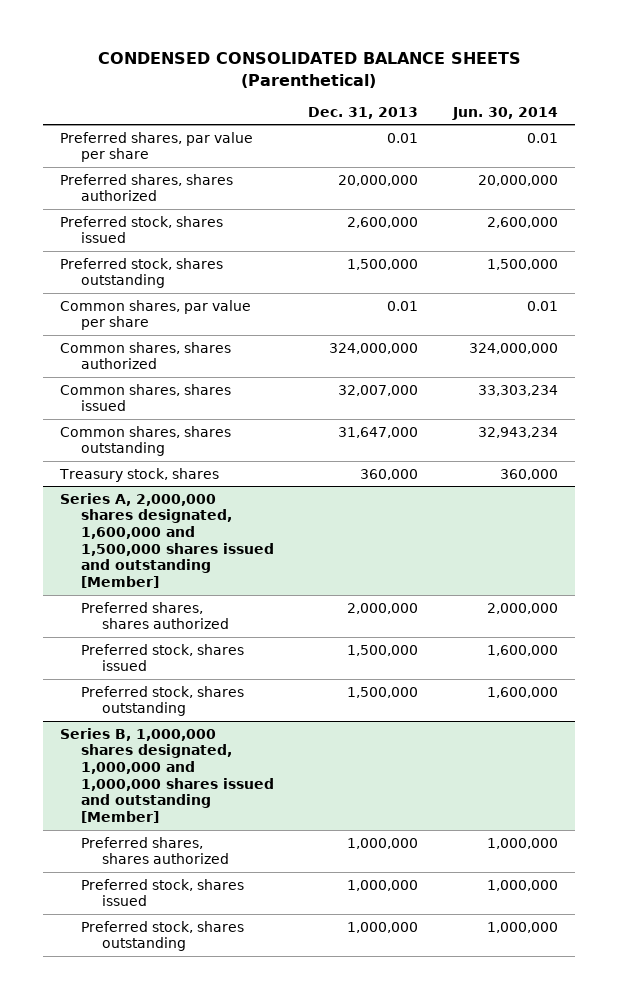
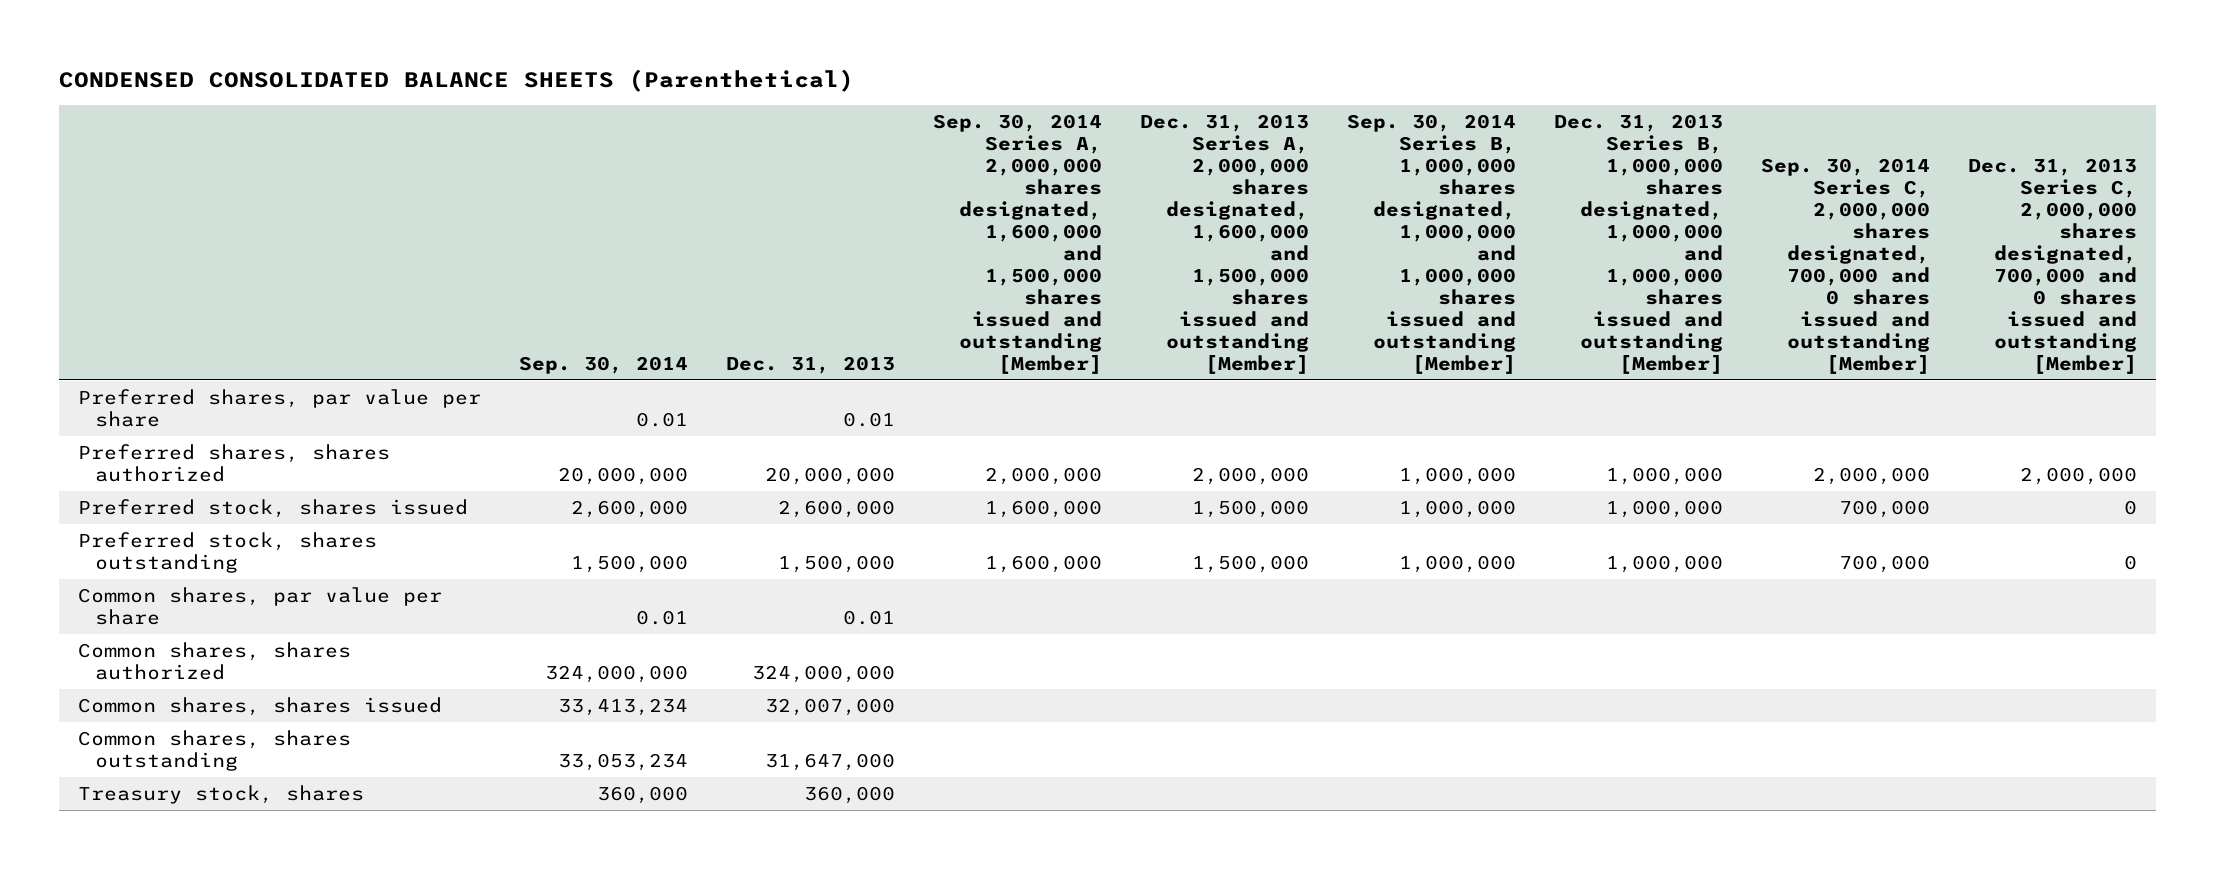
- | Dec. 31, 2013 | Jun. 30, 2014
+ | Sep. 30, 2014 | Dec. 31, 2013 | Sep. 30, 2014 Series A, 2,000,000 shares designated, 1,600,000 and 1,500,000 shares issued and outstanding [Member] | Dec. 31, 2013 Series A, 2,000,000 shares designated, 1,600,000 and 1,500,000 shares issued and outstanding [Member] | Sep. 30, 2014 Series B, 1,000,000 shares designated, 1,000,000 and 1,000,000 shares issued and outstanding [Member] | Dec. 31, 2013 Series B, 1,000,000 shares designated, 1,000,000 and 1,000,000 shares issued and outstanding [Member] | Sep. 30, 2014 Series C, 2,000,000 shares designated, 700,000 and 0 shares issued and outstanding [Member] | Dec. 31, 2013 Series C, 2,000,000 shares designated, 700,000 and 0 shares issued and outstanding [Member]
- Series A, 2,000,000 shares designated, 1,600,000 and 1,500,000 shares issued and outstanding [Member]
- Preferred shares, shares authorized | 2,000,000 | 2,000,000
- Preferred stock, shares issued | 1,500,000 | 1,600,000
- Preferred stock, shares outstanding | 1,500,000 | 1,600,000
- Series B, 1,000,000 shares designated, 1,000,000 and 1,000,000 shares issued and outstanding [Member]
- Preferred shares, shares authorized | 1,000,000 | 1,000,000
- Preferred stock, shares issued | 1,000,000 | 1,000,000
- Preferred stock, shares outstanding | 1,000,000 | 1,000,000

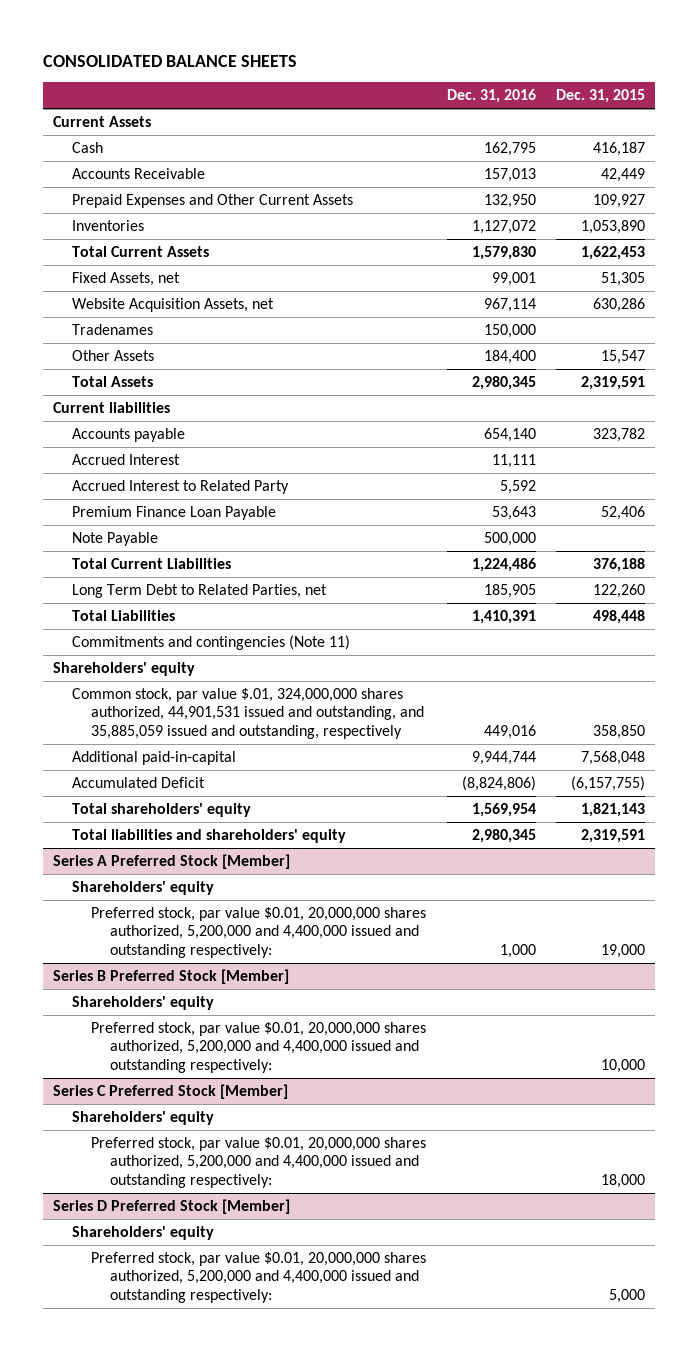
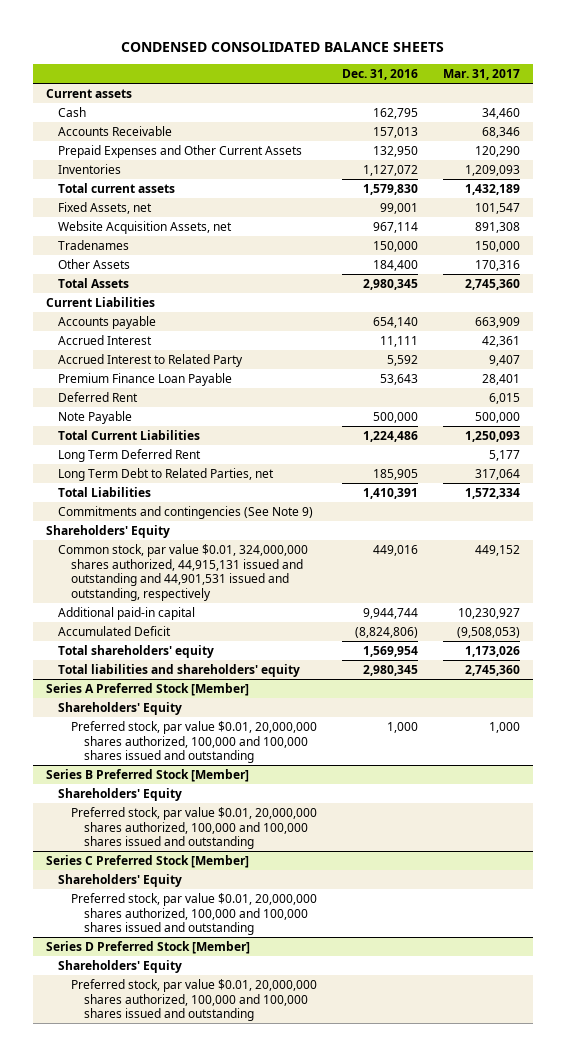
- CONSOLIDATED BALANCE SHEETS
+ CONDENSED CONSOLIDATED BALANCE SHEETS
- | Dec. 31, 2016 | Dec. 31, 2015
+ | Dec. 31, 2016 | Mar. 31, 2017
- Current Assets
+ Current assets
- Total Current Assets | 1,579,830 | 1,622,453
+ Total current assets | 1,579,830 | 1,432,189
- Current liabilities
+ Current Liabilities
+ Deferred Rent | | 6,015
+ Long Term Deferred Rent | | 5,177
- Commitments and contingencies (Note 11)
- Shareholders' equity
- Common stock, par value $.01, 324,000,000 shares authorized, 44,901,531 issued and outstanding, and 35,885,059 issued and outstanding, respectively | 449,016 | 358,850
- Additional paid-in-capital | 9,944,744 | 7,568,048
+ Commitments and contingencies (See Note 9)
+ Shareholders' Equity
+ Common stock, par value $0.01, 324,000,000 shares authorized, 44,915,131 issued and outstanding and 44,901,531 issued and outstanding, respectively | 449,016 | 449,152
+ Additional paid-in capital | 9,944,744 | 10,230,927
@ Series A Preferred Stock [Member]
- Shareholders' equity
- Preferred stock, par value $0.01, 20,000,000 shares authorized, 5,200,000 and 4,400,000 issued and outstanding respectively: | 1,000 | 19,000
+ Shareholders' Equity
+ Preferred stock, par value $0.01, 20,000,000 shares authorized, 100,000 and 100,000 shares issued and outstanding | 1,000 | 1,000
@ Series B Preferred Stock [Member]
- Shareholders' equity
- Preferred stock, par value $0.01, 20,000,000 shares authorized, 5,200,000 and 4,400,000 issued and outstanding respectively: | | 10,000
+ Shareholders' Equity
+ Preferred stock, par value $0.01, 20,000,000 shares authorized, 100,000 and 100,000 shares issued and outstanding
@ Series C Preferred Stock [Member]
- Shareholders' equity
- Preferred stock, par value $0.01, 20,000,000 shares authorized, 5,200,000 and 4,400,000 issued and outstanding respectively: | | 18,000
+ Shareholders' Equity
+ Preferred stock, par value $0.01, 20,000,000 shares authorized, 100,000 and 100,000 shares issued and outstanding
@ Series D Preferred Stock [Member]
- Shareholders' equity
- Preferred stock, par value $0.01, 20,000,000 shares authorized, 5,200,000 and 4,400,000 issued and outstanding respectively: | | 5,000
+ Shareholders' Equity
+ Preferred stock, par value $0.01, 20,000,000 shares authorized, 100,000 and 100,000 shares issued and outstanding

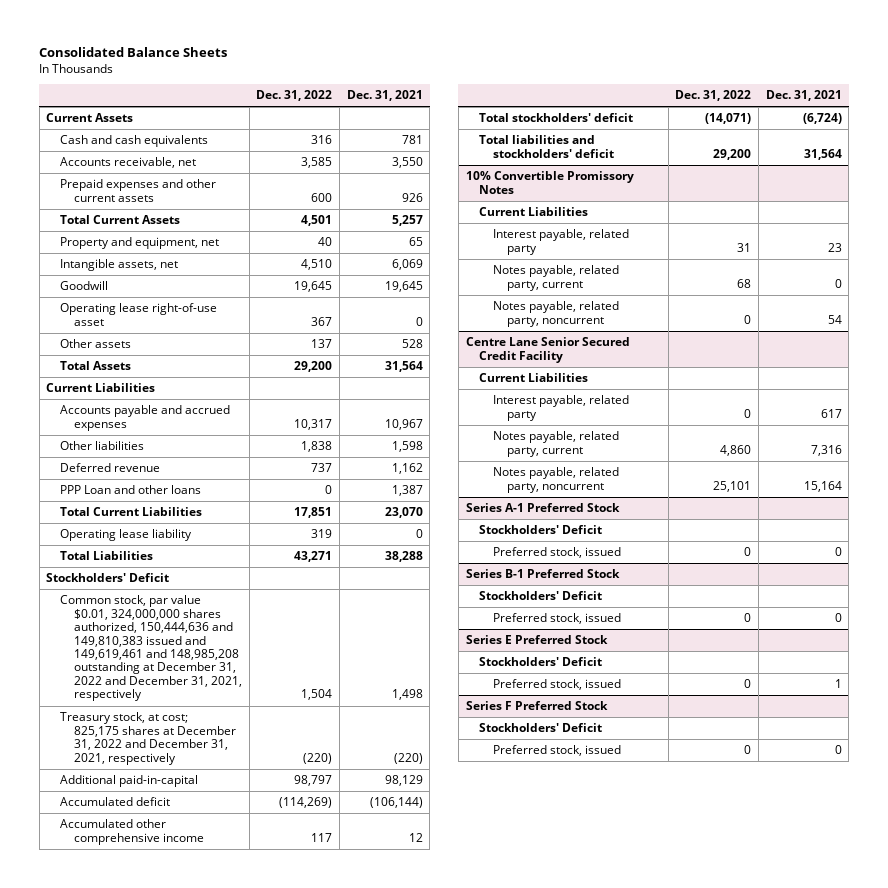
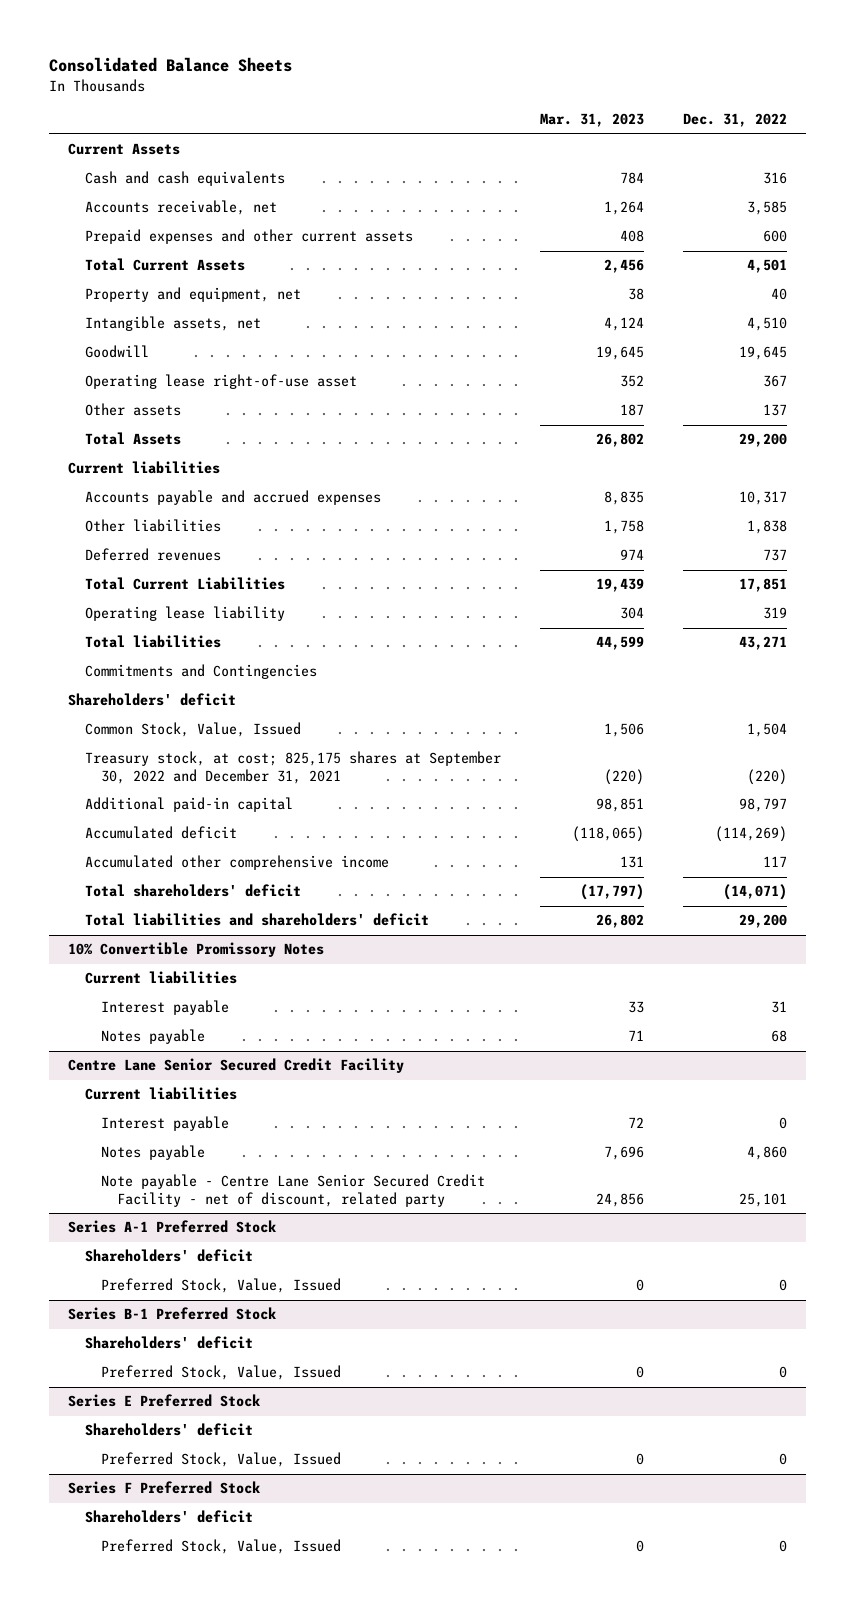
- | Dec. 31, 2022 | Dec. 31, 2021
+ | Mar. 31, 2023 | Dec. 31, 2022
- Current Liabilities
+ Current liabilities
- Deferred revenue | 737 | 1,162
- PPP Loan and other loans | 0 | 1,387
+ Deferred revenues | 974 | 737
- Total Liabilities | 43,271 | 38,288
- Stockholders' Deficit
- Common stock, par value $0.01, 324,000,000 shares authorized, 150,444,636 and 149,810,383 issued and 149,619,461 and 148,985,208 outstanding at December 31, 2022 and December 31, 2021, respectively | 1,504 | 1,498
- Treasury stock, at cost; 825,175 shares at December 31, 2022 and December 31, 2021, respectively | (220) | (220)
- Additional paid-in-capital | 98,797 | 98,129
+ Total liabilities | 44,599 | 43,271
+ Commitments and Contingencies
+ Shareholders' deficit
+ Common Stock, Value, Issued | 1,506 | 1,504
+ Treasury stock, at cost; 825,175 shares at September 30, 2022 and December 31, 2021 | (220) | (220)
+ Additional paid-in capital | 98,851 | 98,797
- Total stockholders' deficit | (14,071) | (6,724)
- Total liabilities and stockholders' deficit | 29,200 | 31,564
+ Total shareholders' deficit | (17,797) | (14,071)
+ Total liabilities and shareholders' deficit | 26,802 | 29,200
@ 10% Convertible Promissory Notes
- Current Liabilities
- Interest payable, related party | 31 | 23
- Notes payable, related party, current | 68 | 0
- Notes payable, related party, noncurrent | 0 | 54
+ Current liabilities
+ Interest payable | 33 | 31
+ Notes payable | 71 | 68
@ Centre Lane Senior Secured Credit Facility
- Current Liabilities
- Interest payable, related party | 0 | 617
- Notes payable, related party, current | 4,860 | 7,316
- Notes payable, related party, noncurrent | 25,101 | 15,164
+ Current liabilities
+ Interest payable | 72 | 0
+ Notes payable | 7,696 | 4,860
+ Note payable - Centre Lane Senior Secured Credit Facility - net of discount, related party | 24,856 | 25,101
@ Series A-1 Preferred Stock
- Stockholders' Deficit
- Preferred stock, issued | 0 | 0
+ Shareholders' deficit
+ Preferred Stock, Value, Issued | 0 | 0
@ Series B-1 Preferred Stock
- Stockholders' Deficit
- Preferred stock, issued | 0 | 0
+ Shareholders' deficit
+ Preferred Stock, Value, Issued | 0 | 0
@ Series E Preferred Stock
- Stockholders' Deficit
- Preferred stock, issued | 0 | 1
+ Shareholders' deficit
+ Preferred Stock, Value, Issued | 0 | 0
@ Series F Preferred Stock
- Stockholders' Deficit
- Preferred stock, issued | 0 | 0
+ Shareholders' deficit
+ Preferred Stock, Value, Issued | 0 | 0

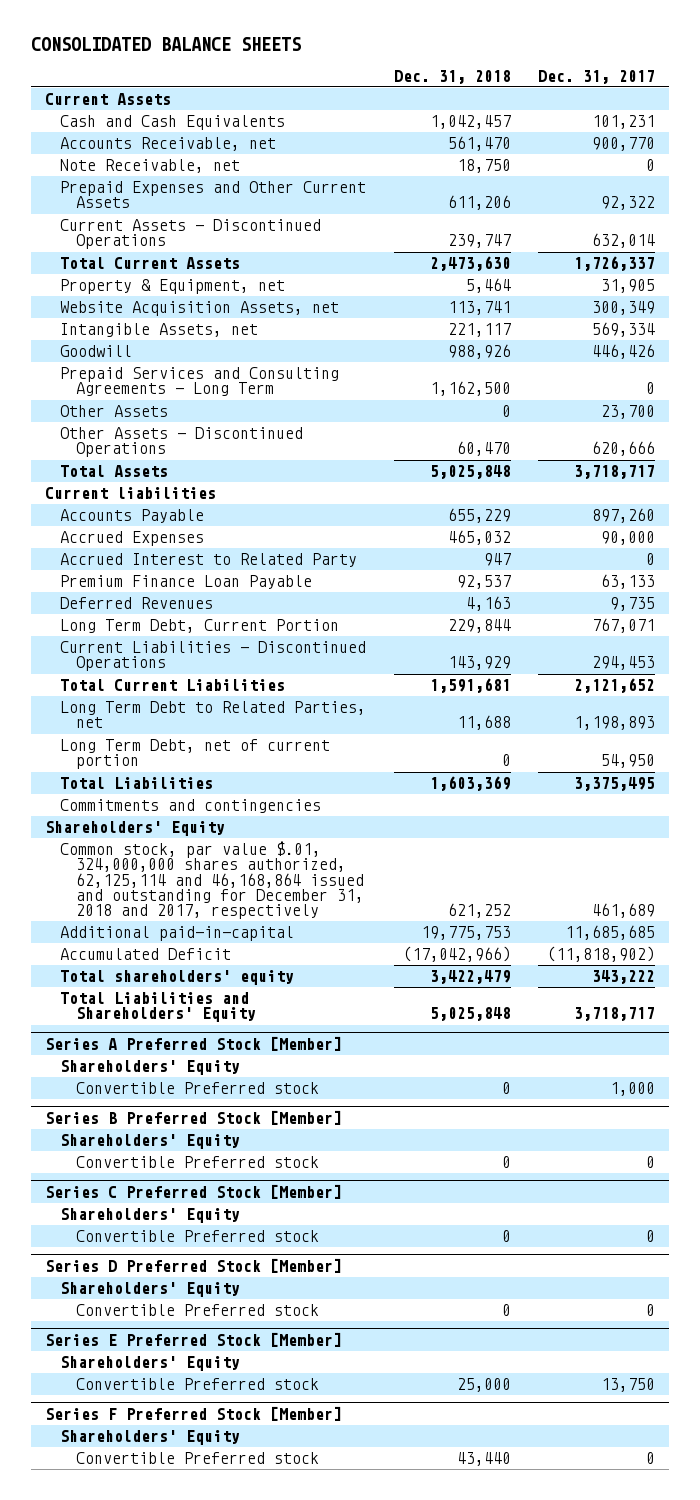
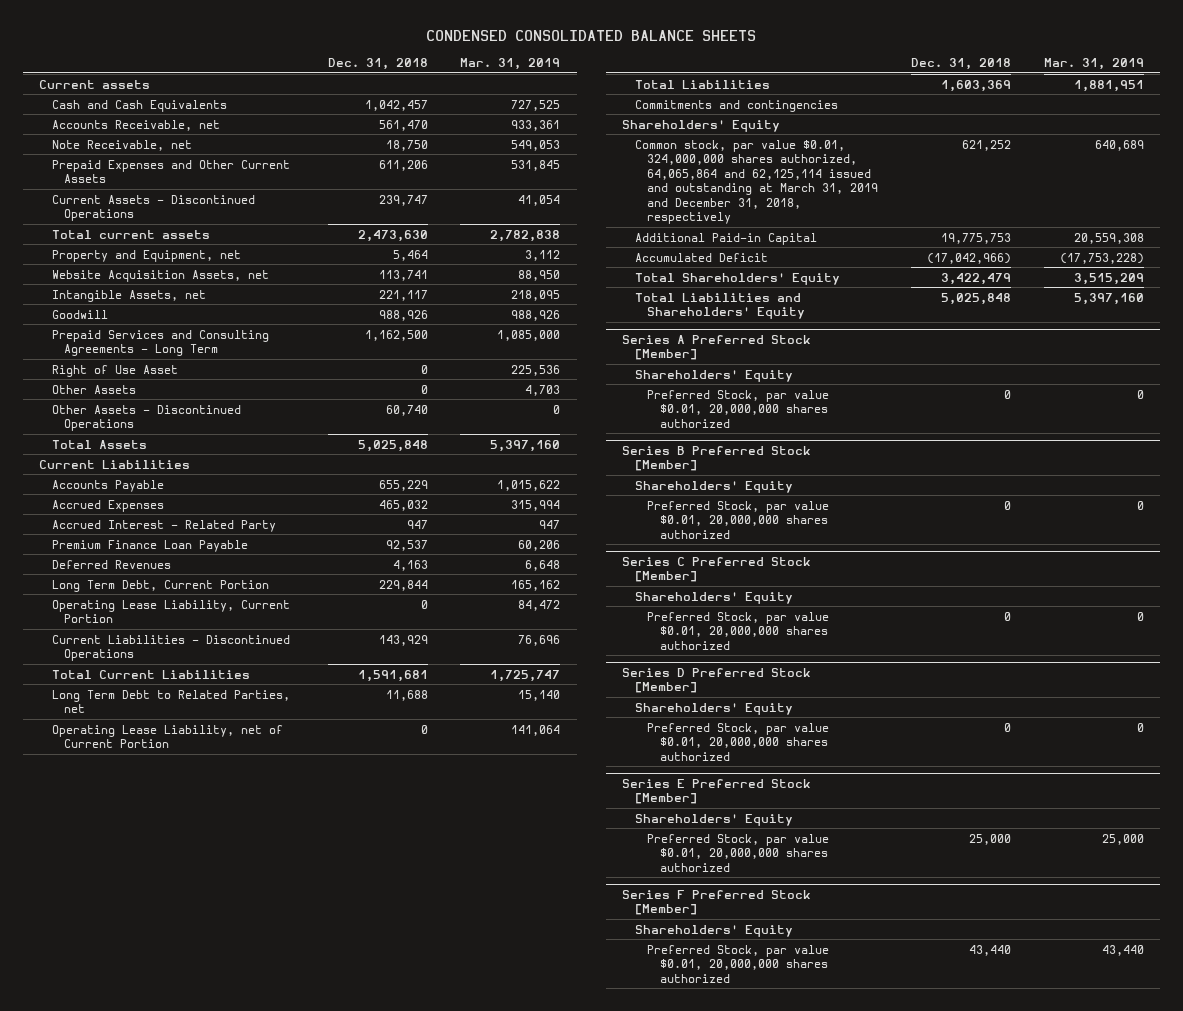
- CONSOLIDATED BALANCE SHEETS
+ CONDENSED CONSOLIDATED BALANCE SHEETS
- | Dec. 31, 2018 | Dec. 31, 2017
+ | Dec. 31, 2018 | Mar. 31, 2019
- Current Assets
+ Current assets
- Total Current Assets | 2,473,630 | 1,726,337
- Property & Equipment, net | 5,464 | 31,905
+ Total current assets | 2,473,630 | 2,782,838
+ Property and Equipment, net | 5,464 | 3,112
+ Right of Use Asset | 0 | 225,536
- Other Assets - Discontinued Operations | 60,470 | 620,666
+ Other Assets - Discontinued Operations | 60,740 | 0
- Current liabilities
+ Current Liabilities
- Accrued Interest to Related Party | 947 | 0
+ Accrued Interest - Related Party | 947 | 947
+ Operating Lease Liability, Current Portion | 0 | 84,472
- Long Term Debt, net of current portion | 0 | 54,950
+ Operating Lease Liability, net of Current Portion | 0 | 141,064
- Common stock, par value $.01, 324,000,000 shares authorized, 62,125,114 and 46,168,864 issued and outstanding for December 31, 2018 and 2017, respectively | 621,252 | 461,689
- Additional paid-in-capital | 19,775,753 | 11,685,685
+ Common stock, par value $0.01, 324,000,000 shares authorized, 64,065,864 and 62,125,114 issued and outstanding at March 31, 2019 and December 31, 2018, respectively | 621,252 | 640,689
+ Additional Paid-in Capital | 19,775,753 | 20,559,308
- Total shareholders' equity | 3,422,479 | 343,222
+ Total Shareholders' Equity | 3,422,479 | 3,515,209
@ Series A Preferred Stock [Member]
- Convertible Preferred stock | 0 | 1,000
+ Preferred Stock, par value $0.01, 20,000,000 shares authorized | 0 | 0
@ Series B Preferred Stock [Member]
- Convertible Preferred stock | 0 | 0
+ Preferred Stock, par value $0.01, 20,000,000 shares authorized | 0 | 0
@ Series C Preferred Stock [Member]
- Convertible Preferred stock | 0 | 0
+ Preferred Stock, par value $0.01, 20,000,000 shares authorized | 0 | 0
@ Series D Preferred Stock [Member]
- Convertible Preferred stock | 0 | 0
+ Preferred Stock, par value $0.01, 20,000,000 shares authorized | 0 | 0
@ Series E Preferred Stock [Member]
- Convertible Preferred stock | 25,000 | 13,750
+ Preferred Stock, par value $0.01, 20,000,000 shares authorized | 25,000 | 25,000
@ Series F Preferred Stock [Member]
- Convertible Preferred stock | 43,440 | 0
+ Preferred Stock, par value $0.01, 20,000,000 shares authorized | 43,440 | 43,440

